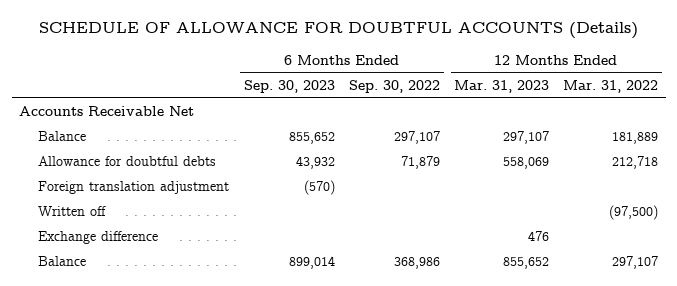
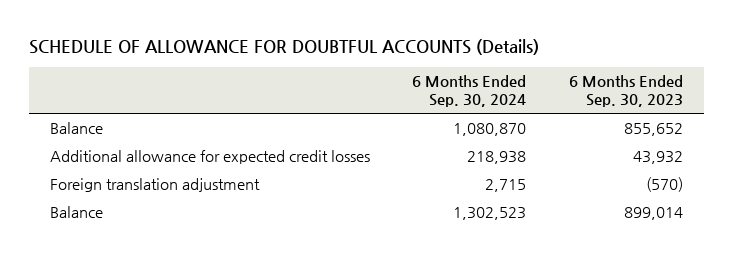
- | 6 Months Ended Sep. 30, 2023 | 6 Months Ended Sep. 30, 2022 | 12 Months Ended Mar. 31, 2023 | 12 Months Ended Mar. 31, 2022
+ | 6 Months Ended Sep. 30, 2024 | 6 Months Ended Sep. 30, 2023
- Accounts Receivable Net
- Allowance for doubtful debts | 43,932 | 71,879 | 558,069 | 212,718
+ Additional allowance for expected credit losses | 218,938 | 43,932
- Written off | | | | (97,500)
- Exchange difference | | | 476 |

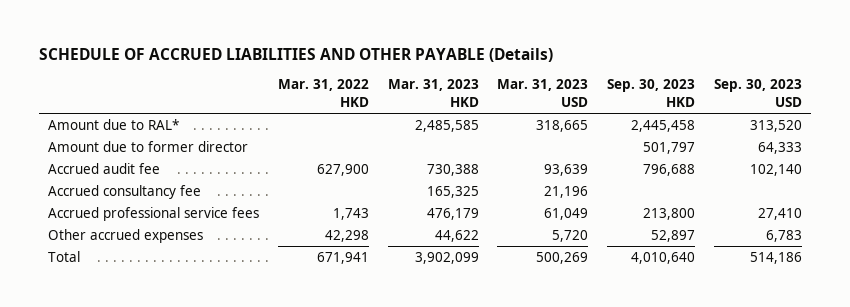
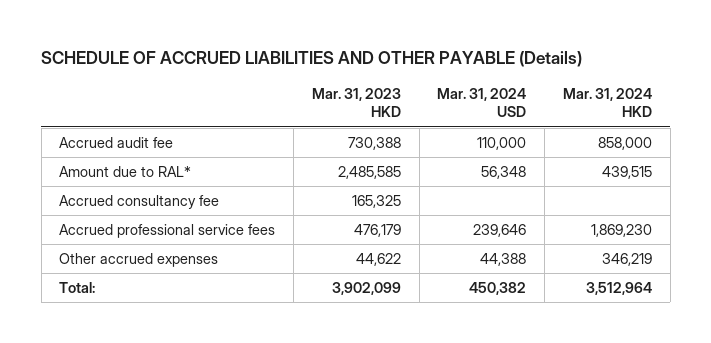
- | Mar. 31, 2022 HKD | Mar. 31, 2023 HKD | Mar. 31, 2023 USD | Sep. 30, 2023 HKD | Sep. 30, 2023 USD
+ | Mar. 31, 2023 HKD | Mar. 31, 2024 USD | Mar. 31, 2024 HKD
- Amount due to former director | | | | 501,797 | 64,333
moved down: Amount due to RAL* | 2,485,585 | 56,348 | 439,515
- Total | 671,941 | 3,902,099 | 500,269 | 4,010,640 | 514,186
+ Total: | 3,902,099 | 450,382 | 3,512,964

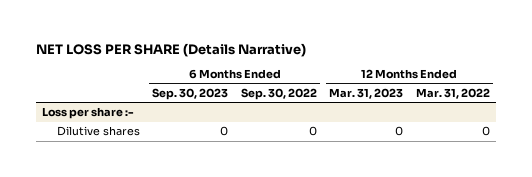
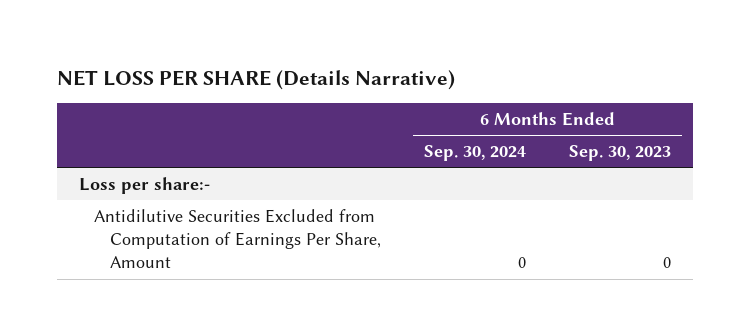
- | 6 Months Ended Sep. 30, 2023 | 6 Months Ended Sep. 30, 2022 | 12 Months Ended Mar. 31, 2023 | 12 Months Ended Mar. 31, 2022
+ | 6 Months Ended Sep. 30, 2024 | 6 Months Ended Sep. 30, 2023
- Loss per share :-
- Dilutive shares | 0 | 0 | 0 | 0
+ Loss per share:-
+ Antidilutive Securities Excluded from Computation of Earnings Per Share, Amount | 0 | 0

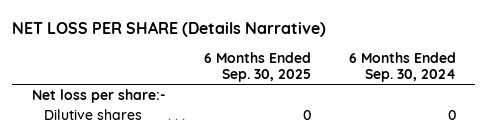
- | 6 Months Ended Sep. 30, 2024 | 6 Months Ended Sep. 30, 2023
+ | 6 Months Ended Sep. 30, 2025 | 6 Months Ended Sep. 30, 2024
- Loss per share:-
- Antidilutive Securities Excluded from Computation of Earnings Per Share, Amount | 0 | 0
+ Net loss per share:-
+ Dilutive shares | 0 | 0

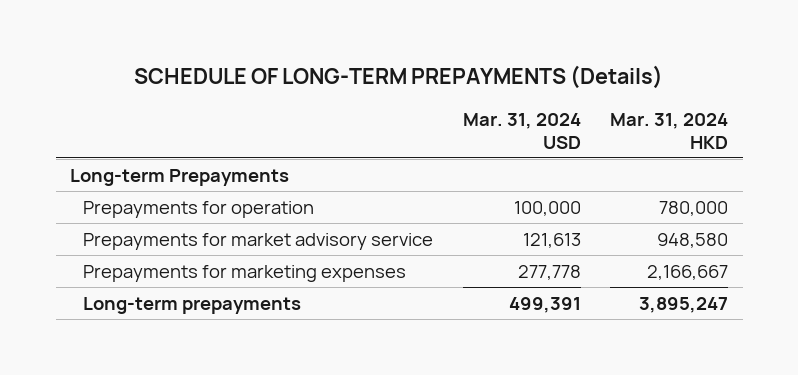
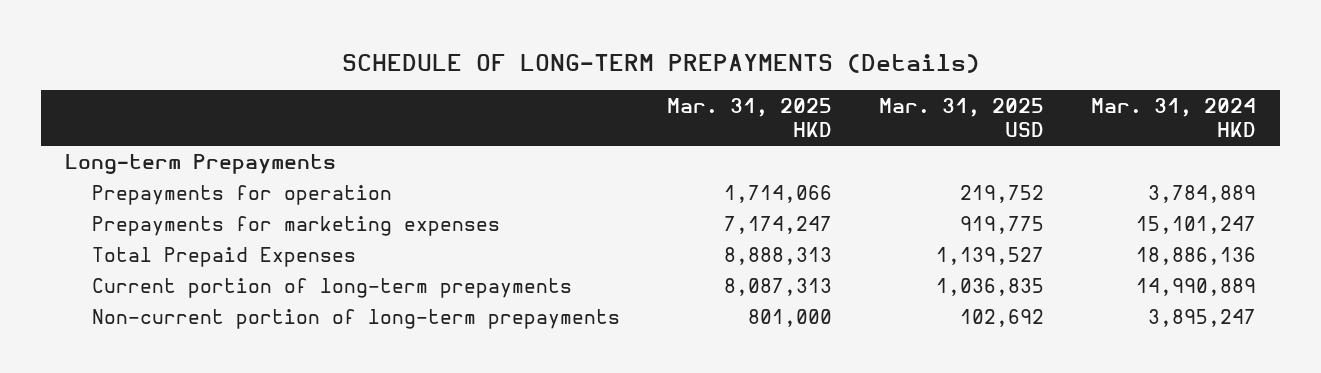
- | Mar. 31, 2024 USD | Mar. 31, 2024 HKD
+ | Mar. 31, 2025 HKD | Mar. 31, 2025 USD | Mar. 31, 2024 HKD
- Prepayments for operation | 100,000 | 780,000
- Prepayments for market advisory service | 121,613 | 948,580
- Prepayments for marketing expenses | 277,778 | 2,166,667
- Long-term prepayments | 499,391 | 3,895,247
+ Prepayments for operation | 1,714,066 | 219,752 | 3,784,889
+ Prepayments for marketing expenses | 7,174,247 | 919,775 | 15,101,247
+ Total Prepaid Expenses | 8,888,313 | 1,139,527 | 18,886,136
+ Current portion of long-term prepayments | 8,087,313 | 1,036,835 | 14,990,889
+ Non-current portion of long-term prepayments | 801,000 | 102,692 | 3,895,247

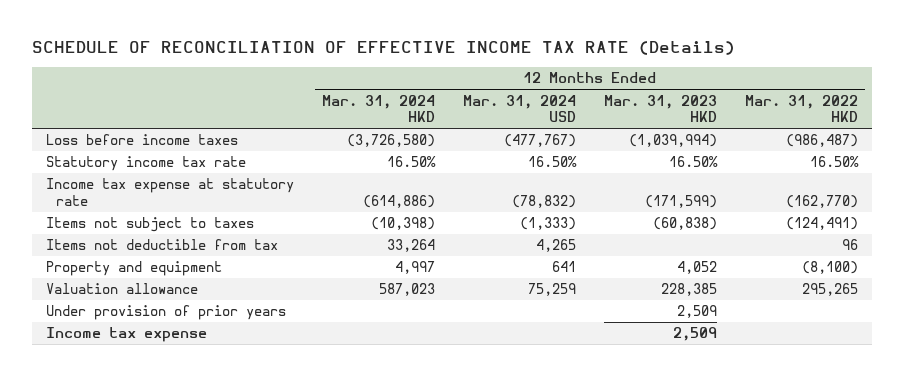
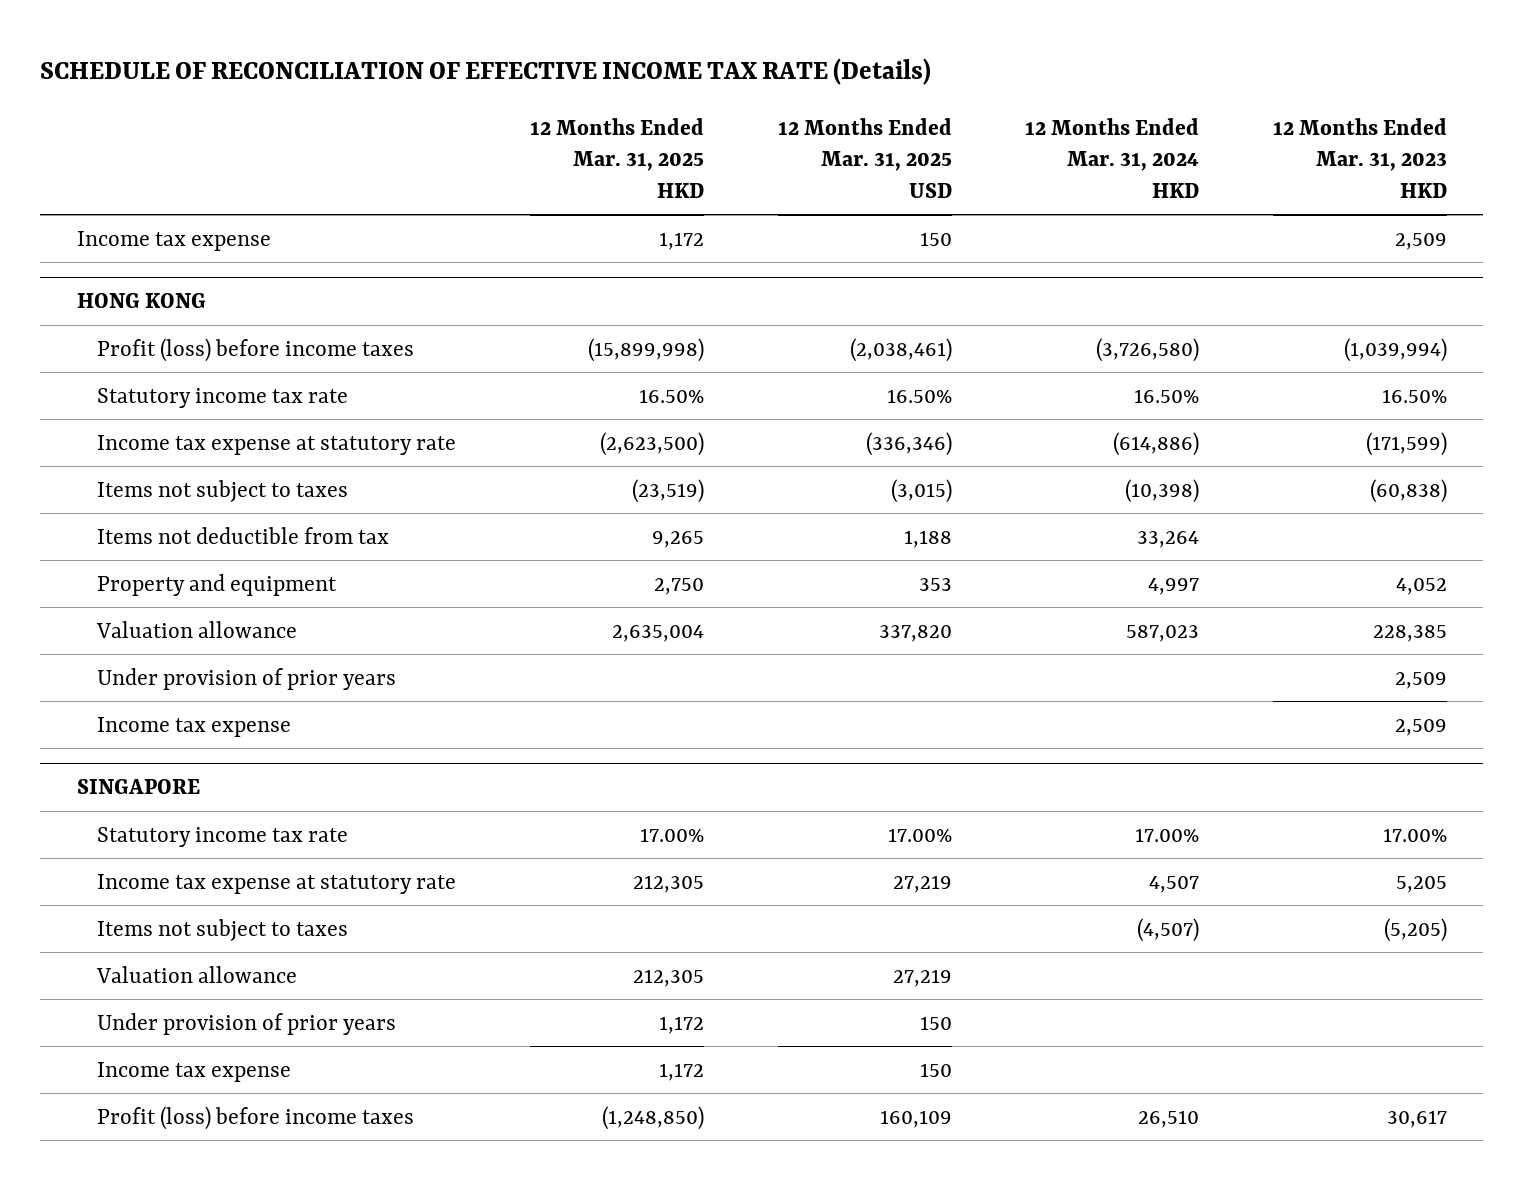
- | 12 Months Ended Mar. 31, 2024 HKD | 12 Months Ended Mar. 31, 2024 USD | 12 Months Ended Mar. 31, 2023 HKD | 12 Months Ended Mar. 31, 2022 HKD
+ | 12 Months Ended Mar. 31, 2025 HKD | 12 Months Ended Mar. 31, 2025 USD | 12 Months Ended Mar. 31, 2024 HKD | 12 Months Ended Mar. 31, 2023 HKD
- Loss before income taxes | (3,726,580) | (477,767) | (1,039,994) | (986,487)
+ Income tax expense | 1,172 | 150 | | 2,509
+ HONG KONG
+ Profit (loss) before income taxes | (15,899,998) | (2,038,461) | (3,726,580) | (1,039,994)
+ SINGAPORE
+ Statutory income tax rate | 17.00% | 17.00% | 17.00% | 17.00%
+ Income tax expense at statutory rate | 212,305 | 27,219 | 4,507 | 5,205
+ Items not subject to taxes | | | (4,507) | (5,205)
+ Valuation allowance | 212,305 | 27,219 | |
+ Under provision of prior years | 1,172 | 150 | |
+ Income tax expense | 1,172 | 150 | |
+ Profit (loss) before income taxes | (1,248,850) | 160,109 | 26,510 | 30,617

